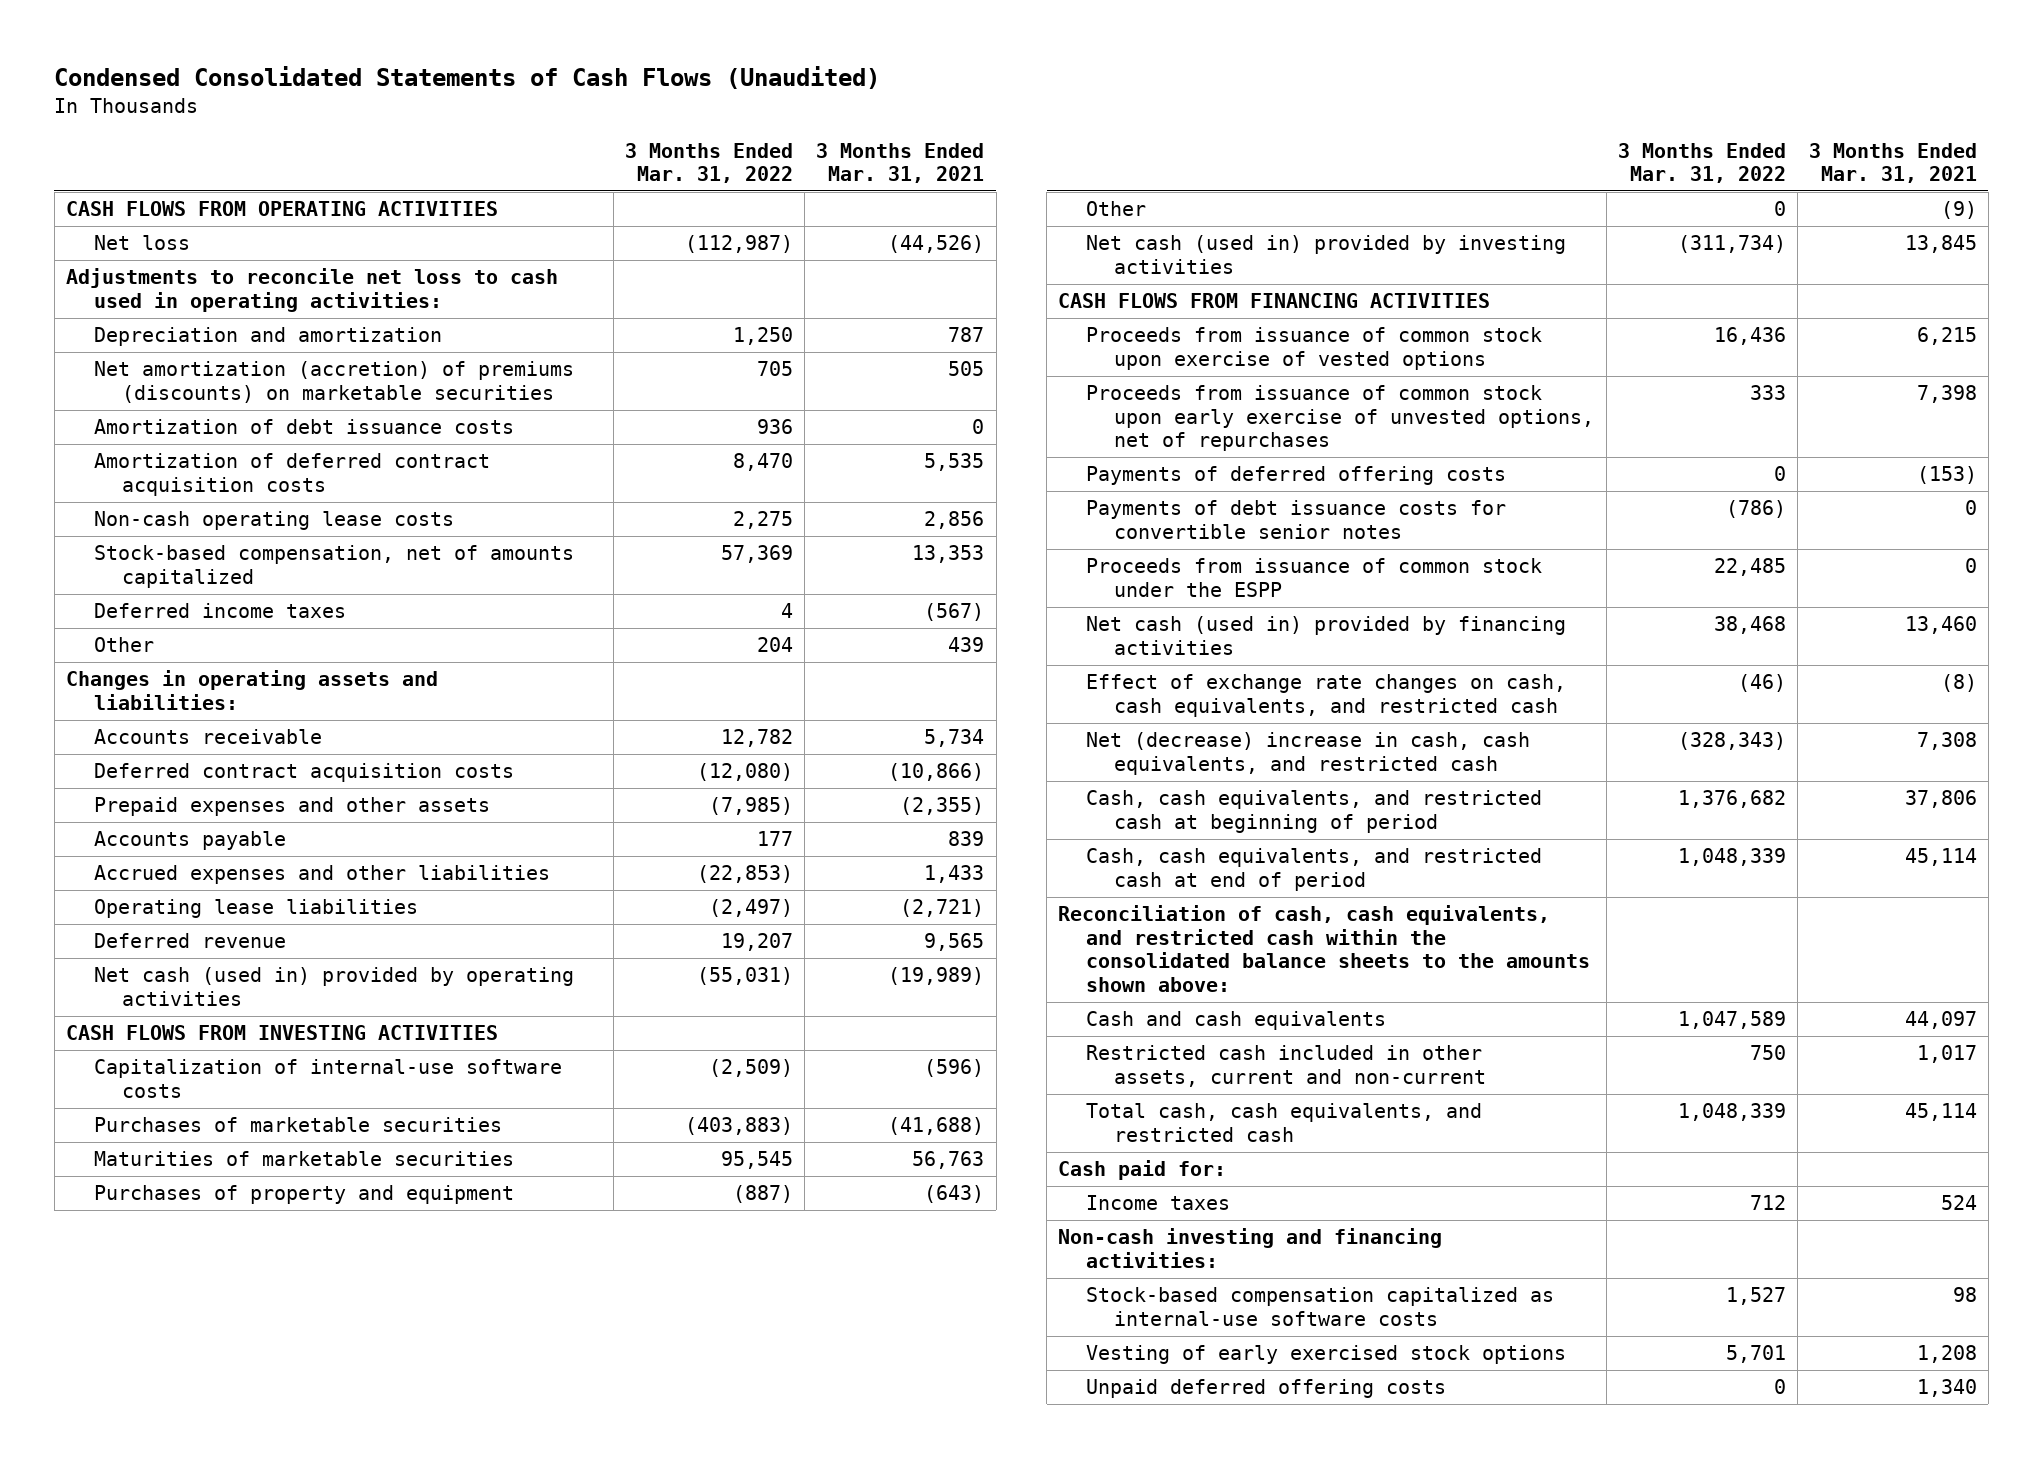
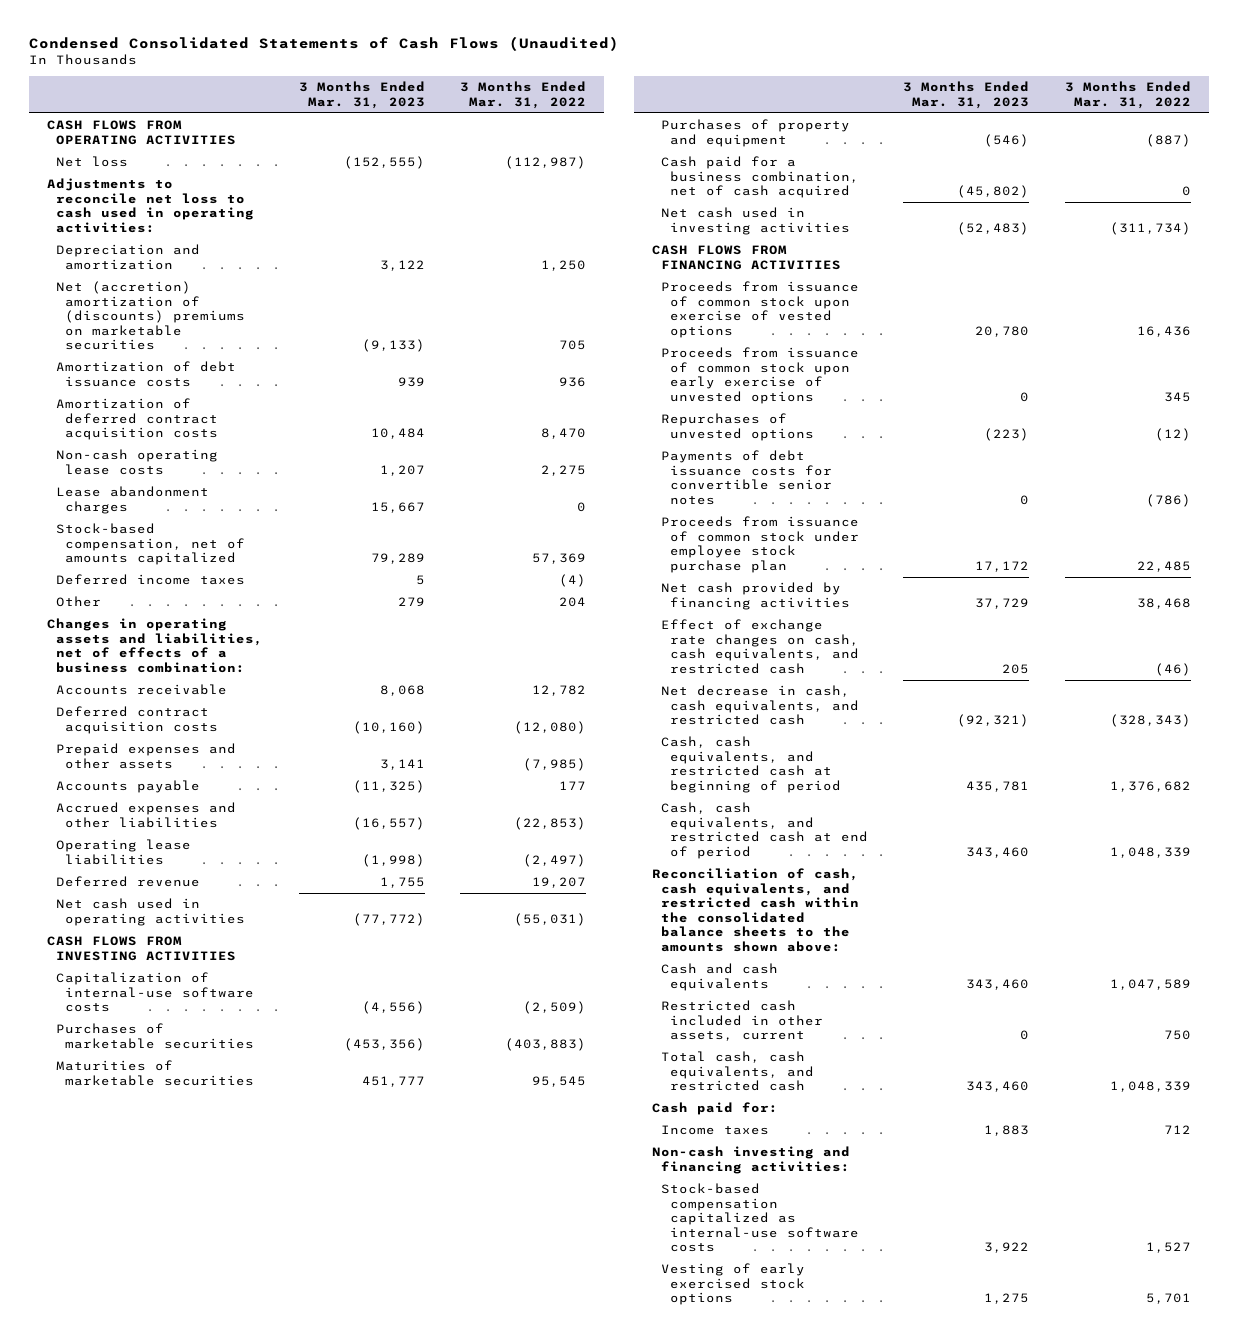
- | 3 Months Ended Mar. 31, 2022 | 3 Months Ended Mar. 31, 2021
+ | 3 Months Ended Mar. 31, 2023 | 3 Months Ended Mar. 31, 2022
- Net amortization (accretion) of premiums (discounts) on marketable securities | 705 | 505
+ Net (accretion) amortization of (discounts) premiums on marketable securities | (9,133) | 705
+ Lease abandonment charges | 15,667 | 0
- Deferred income taxes | 4 | (567)
+ Deferred income taxes | 5 | (4)
- Changes in operating assets and liabilities:
+ Changes in operating assets and liabilities, net of effects of a business combination:
- Net cash (used in) provided by operating activities | (55,031) | (19,989)
+ Net cash used in operating activities | (77,772) | (55,031)
- Other | 0 | (9)
- Net cash (used in) provided by investing activities | (311,734) | 13,845
+ Cash paid for a business combination, net of cash acquired | (45,802) | 0
+ Net cash used in investing activities | (52,483) | (311,734)
- Proceeds from issuance of common stock upon early exercise of unvested options, net of repurchases | 333 | 7,398
- Payments of deferred offering costs | 0 | (153)
+ Proceeds from issuance of common stock upon early exercise of unvested options | 0 | 345
+ Repurchases of unvested options | (223) | (12)
- Proceeds from issuance of common stock under the ESPP | 22,485 | 0
- Net cash (used in) provided by financing activities | 38,468 | 13,460
+ Proceeds from issuance of common stock under employee stock purchase plan | 17,172 | 22,485
+ Net cash provided by financing activities | 37,729 | 38,468
- Net (decrease) increase in cash, cash equivalents, and restricted cash | (328,343) | 7,308
+ Net decrease in cash, cash equivalents, and restricted cash | (92,321) | (328,343)
- Restricted cash included in other assets, current and non-current | 750 | 1,017
+ Restricted cash included in other assets, current | 0 | 750
- Unpaid deferred offering costs | 0 | 1,340

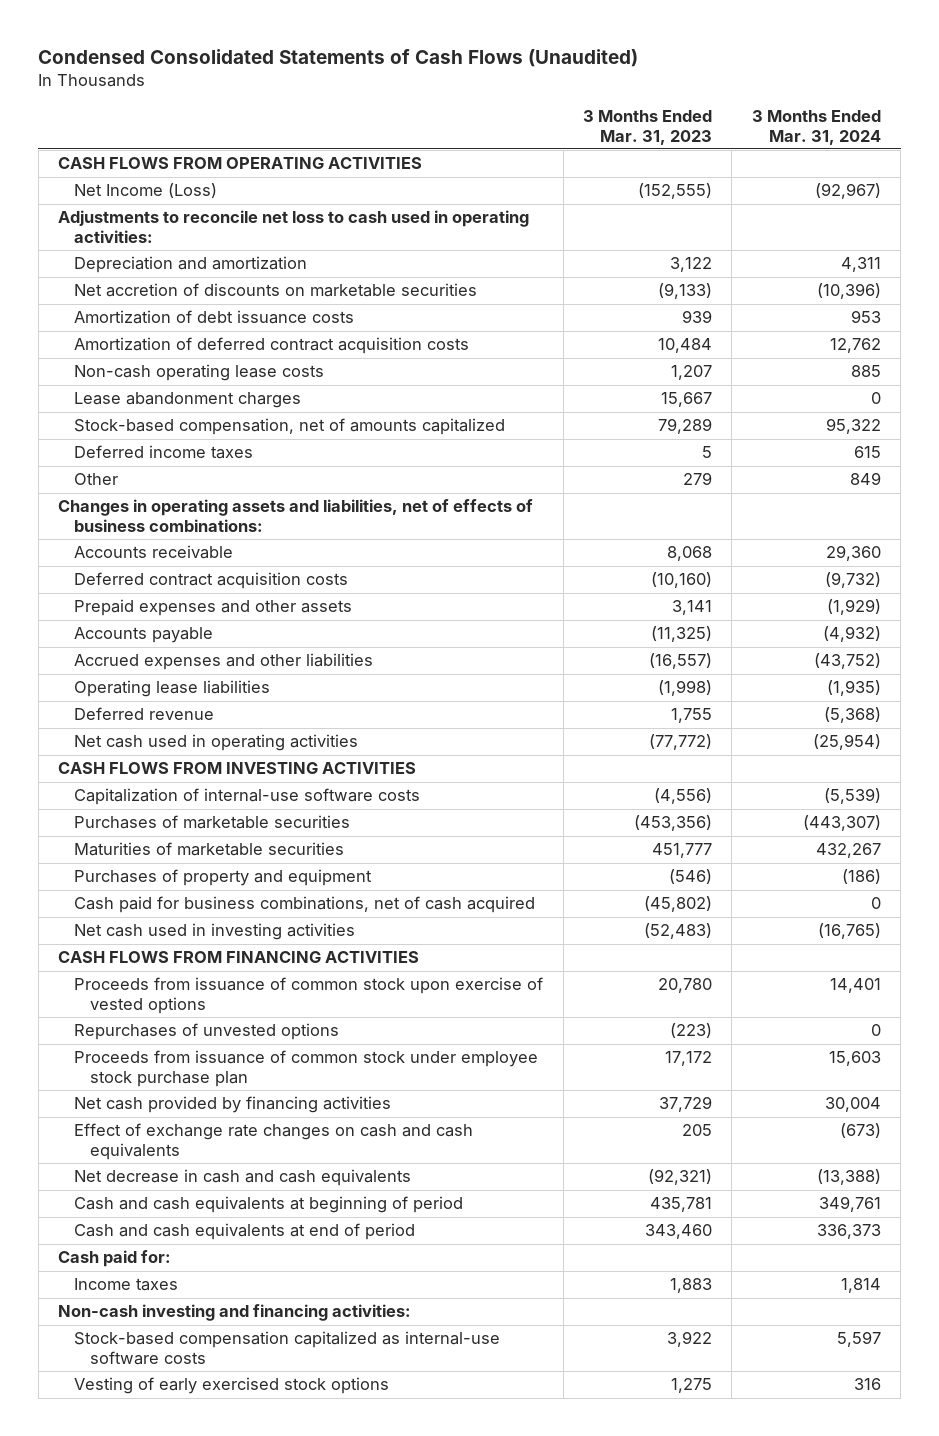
- | 3 Months Ended Mar. 31, 2023 | 3 Months Ended Mar. 31, 2022
+ | 3 Months Ended Mar. 31, 2023 | 3 Months Ended Mar. 31, 2024
- Net loss | (152,555) | (112,987)
+ Net Income (Loss) | (152,555) | (92,967)
- Net (accretion) amortization of (discounts) premiums on marketable securities | (9,133) | 705
+ Net accretion of discounts on marketable securities | (9,133) | (10,396)
- Changes in operating assets and liabilities, net of effects of a business combination:
+ Changes in operating assets and liabilities, net of effects of business combinations:
- Cash paid for a business combination, net of cash acquired | (45,802) | 0
+ Cash paid for business combinations, net of cash acquired | (45,802) | 0
- Proceeds from issuance of common stock upon early exercise of unvested options | 0 | 345
- Payments of debt issuance costs for convertible senior notes | 0 | (786)
- Effect of exchange rate changes on cash, cash equivalents, and restricted cash | 205 | (46)
- Net decrease in cash, cash equivalents, and restricted cash | (92,321) | (328,343)
- Cash, cash equivalents, and restricted cash at beginning of period | 435,781 | 1,376,682
- Cash, cash equivalents, and restricted cash at end of period | 343,460 | 1,048,339
- Reconciliation of cash, cash equivalents, and restricted cash within the consolidated balance sheets to the amounts shown above:
- Cash and cash equivalents | 343,460 | 1,047,589
- Restricted cash included in other assets, current | 0 | 750
- Total cash, cash equivalents, and restricted cash | 343,460 | 1,048,339
+ Effect of exchange rate changes on cash and cash equivalents | 205 | (673)
+ Net decrease in cash and cash equivalents | (92,321) | (13,388)
+ Cash and cash equivalents at beginning of period | 435,781 | 349,761
+ Cash and cash equivalents at end of period | 343,460 | 336,373

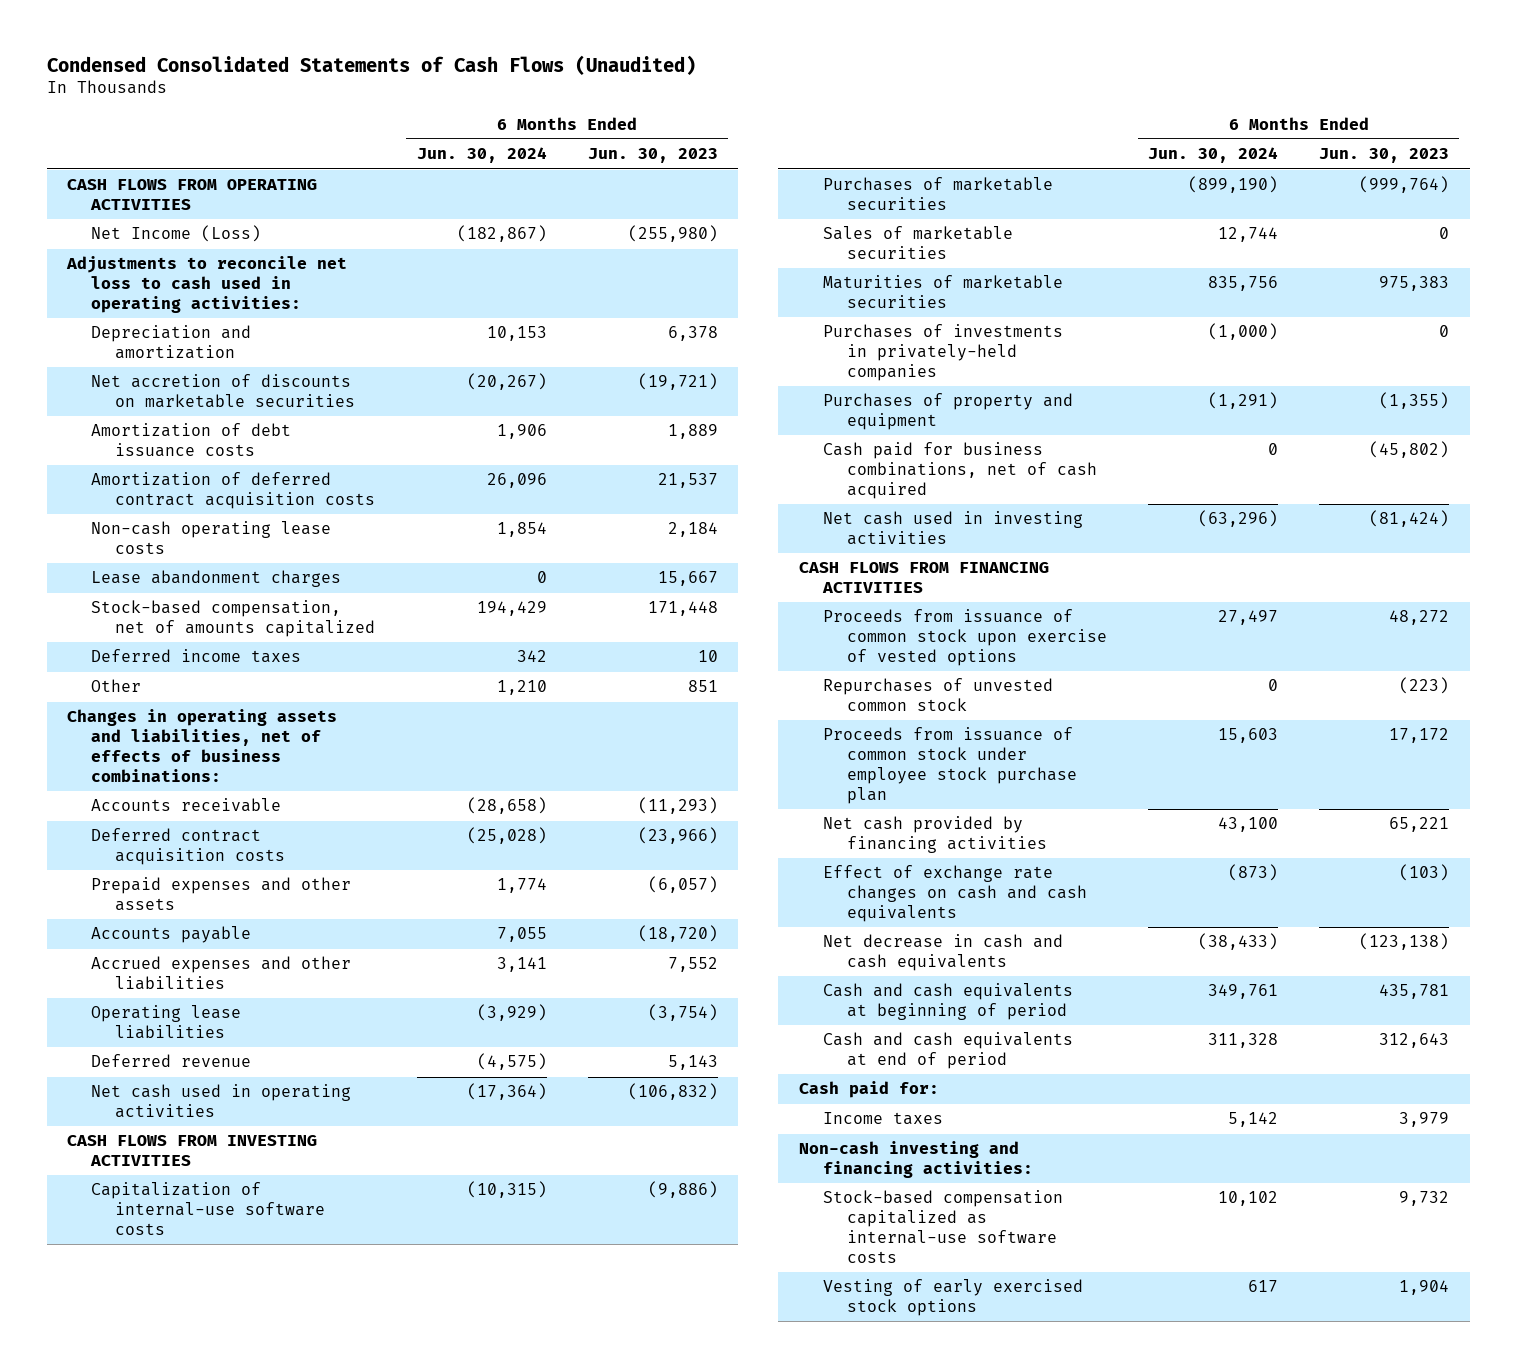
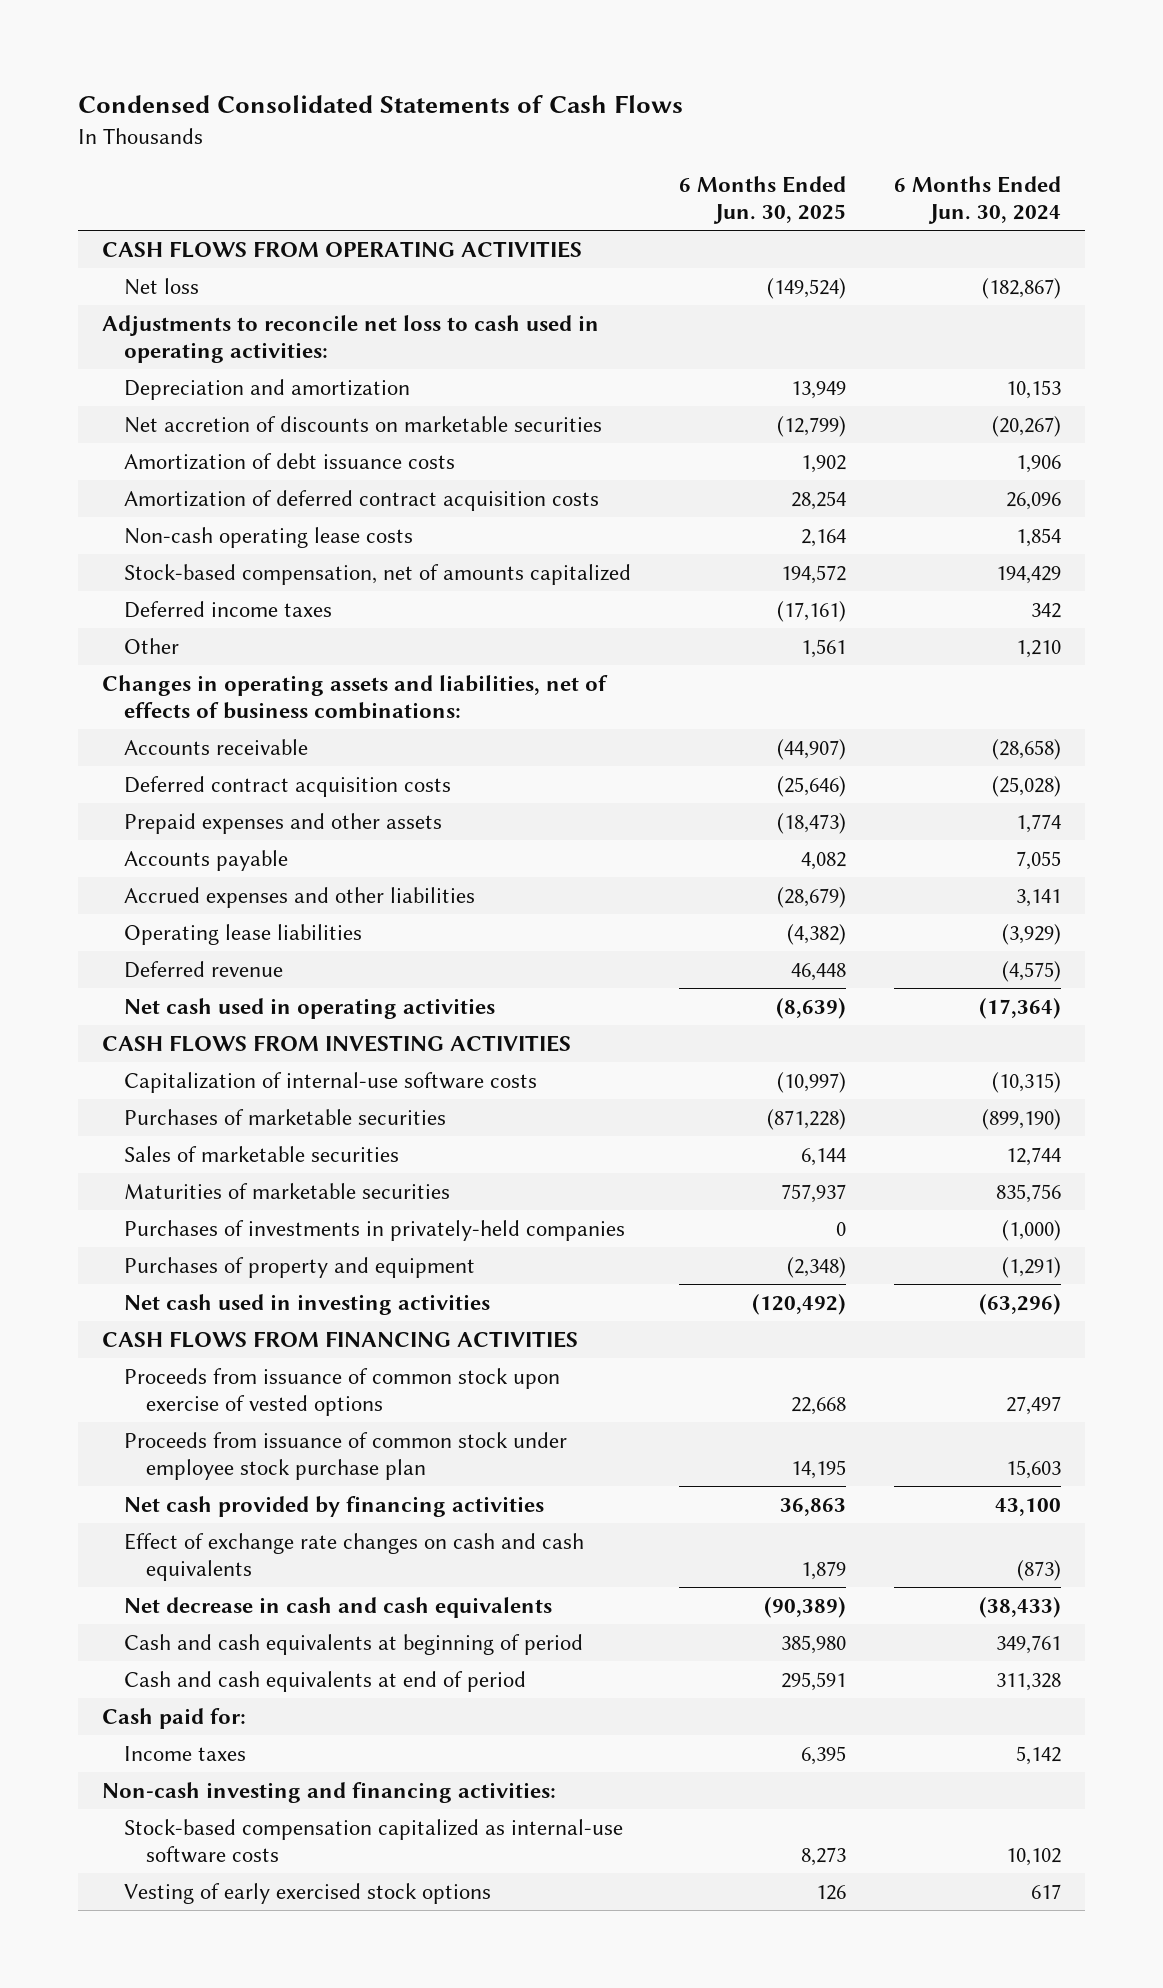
- Condensed Consolidated Statements of Cash Flows (Unaudited)
+ Condensed Consolidated Statements of Cash Flows
- | 6 Months Ended Jun. 30, 2024 | 6 Months Ended Jun. 30, 2023
+ | 6 Months Ended Jun. 30, 2025 | 6 Months Ended Jun. 30, 2024
- Net Income (Loss) | (182,867) | (255,980)
+ Net loss | (149,524) | (182,867)
- Lease abandonment charges | 0 | 15,667
- Cash paid for business combinations, net of cash acquired | 0 | (45,802)
- Repurchases of unvested common stock | 0 | (223)

